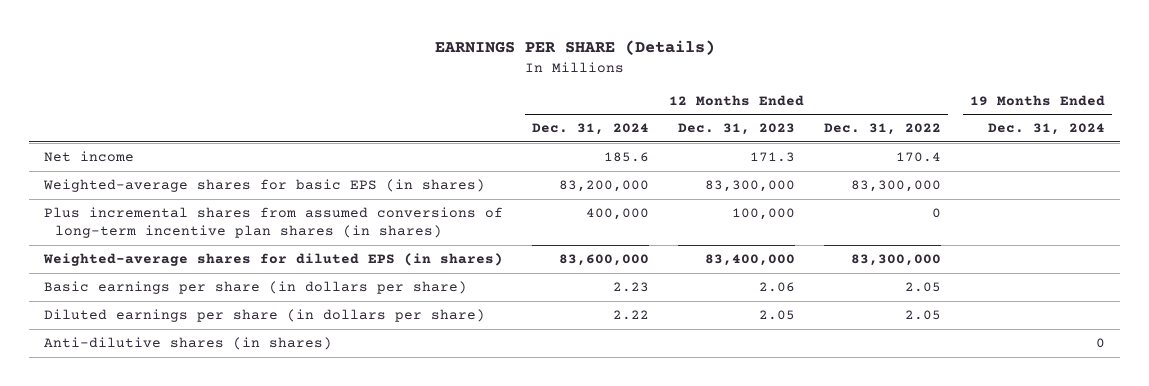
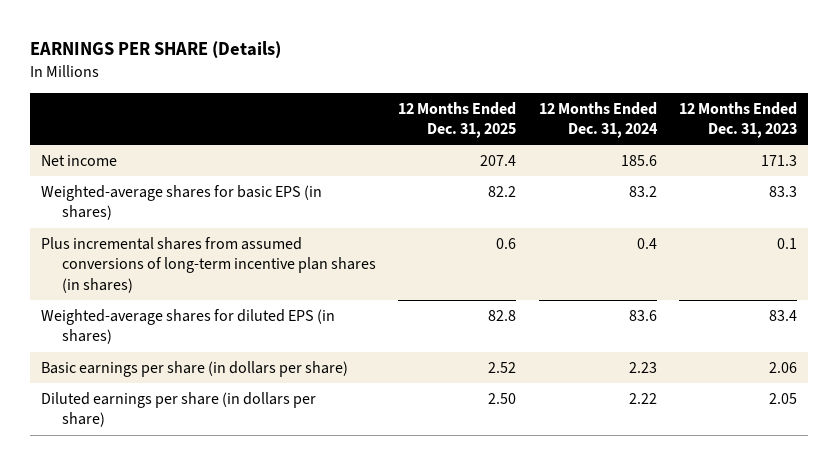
- | 12 Months Ended Dec. 31, 2024 | 12 Months Ended Dec. 31, 2023 | 12 Months Ended Dec. 31, 2022 | 19 Months Ended Dec. 31, 2024
+ | 12 Months Ended Dec. 31, 2025 | 12 Months Ended Dec. 31, 2024 | 12 Months Ended Dec. 31, 2023
- Weighted-average shares for basic EPS (in shares) | 83,200,000 | 83,300,000 | 83,300,000 |
- Plus incremental shares from assumed conversions of long-term incentive plan shares (in shares) | 400,000 | 100,000 | 0 |
- Weighted-average shares for diluted EPS (in shares) | 83,600,000 | 83,400,000 | 83,300,000 |
+ Weighted-average shares for basic EPS (in shares) | 82.2 | 83.2 | 83.3
+ Plus incremental shares from assumed conversions of long-term incentive plan shares (in shares) | 0.6 | 0.4 | 0.1
+ Weighted-average shares for diluted EPS (in shares) | 82.8 | 83.6 | 83.4
- Anti-dilutive shares (in shares) | | | | 0

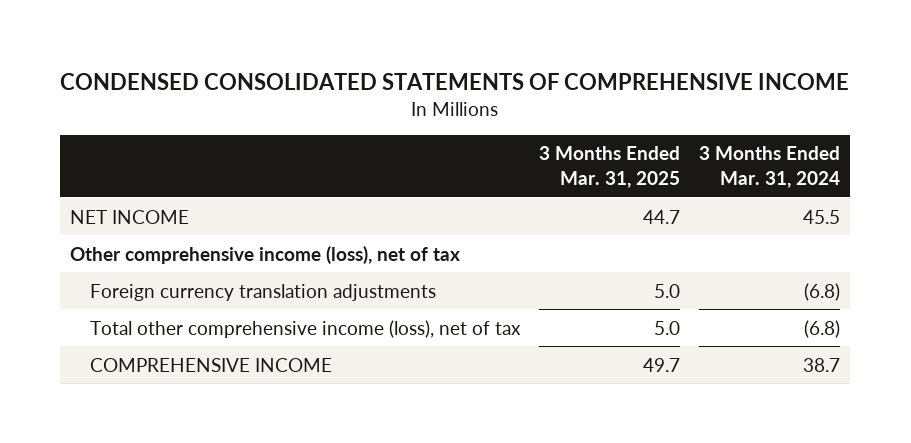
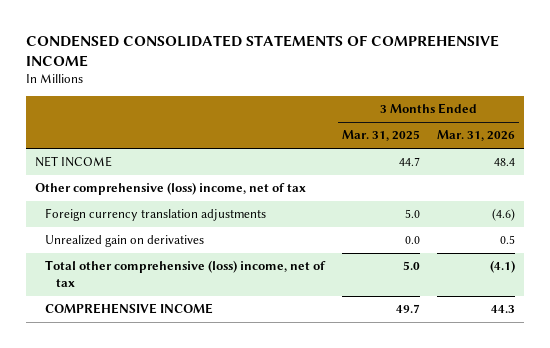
- | 3 Months Ended Mar. 31, 2025 | 3 Months Ended Mar. 31, 2024
+ | 3 Months Ended Mar. 31, 2025 | 3 Months Ended Mar. 31, 2026
- Other comprehensive income (loss), net of tax
+ Other comprehensive (loss) income, net of tax
- Total other comprehensive income (loss), net of tax | 5.0 | (6.8)
+ Unrealized gain on derivatives | 0.0 | 0.5
+ Total other comprehensive (loss) income, net of tax | 5.0 | (4.1)

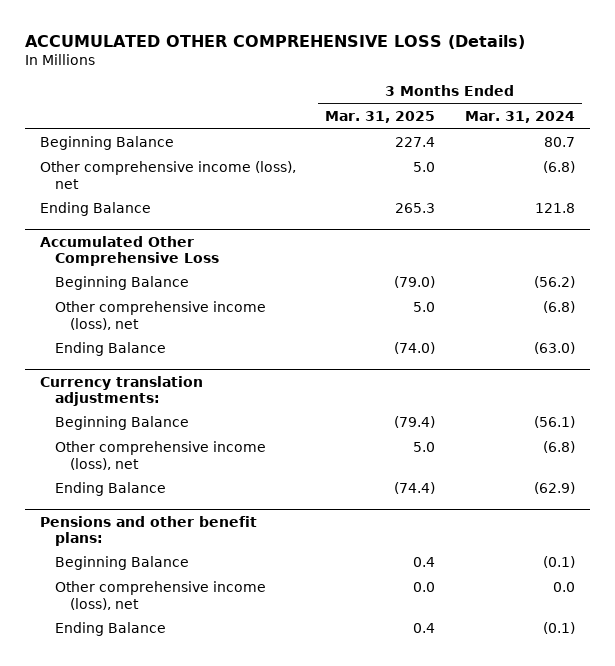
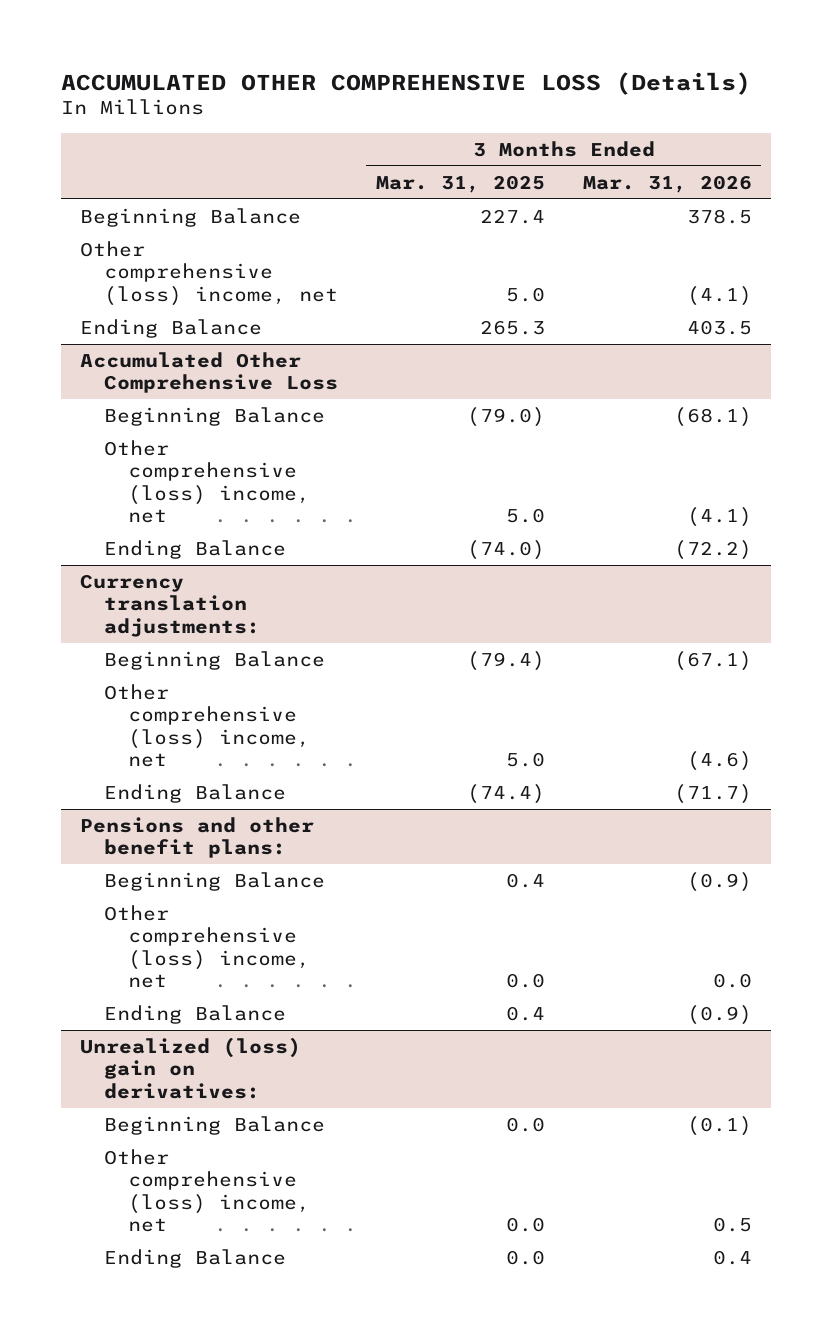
- | 3 Months Ended Mar. 31, 2025 | 3 Months Ended Mar. 31, 2024
+ | 3 Months Ended Mar. 31, 2025 | 3 Months Ended Mar. 31, 2026
- Other comprehensive income (loss), net | 5.0 | (6.8)
+ Other comprehensive (loss) income, net | 5.0 | (4.1)
@ Accumulated Other Comprehensive Loss
- Other comprehensive income (loss), net | 5.0 | (6.8)
+ Other comprehensive (loss) income, net | 5.0 | (4.1)
@ Currency translation adjustments:
- Other comprehensive income (loss), net | 5.0 | (6.8)
+ Other comprehensive (loss) income, net | 5.0 | (4.6)
@ Pensions and other benefit plans:
- Other comprehensive income (loss), net | 0.0 | 0.0
+ Other comprehensive (loss) income, net | 0.0 | 0.0
+ Unrealized (loss) gain on derivatives:
+ Beginning Balance | 0.0 | (0.1)
+ Other comprehensive (loss) income, net | 0.0 | 0.5
+ Ending Balance | 0.0 | 0.4

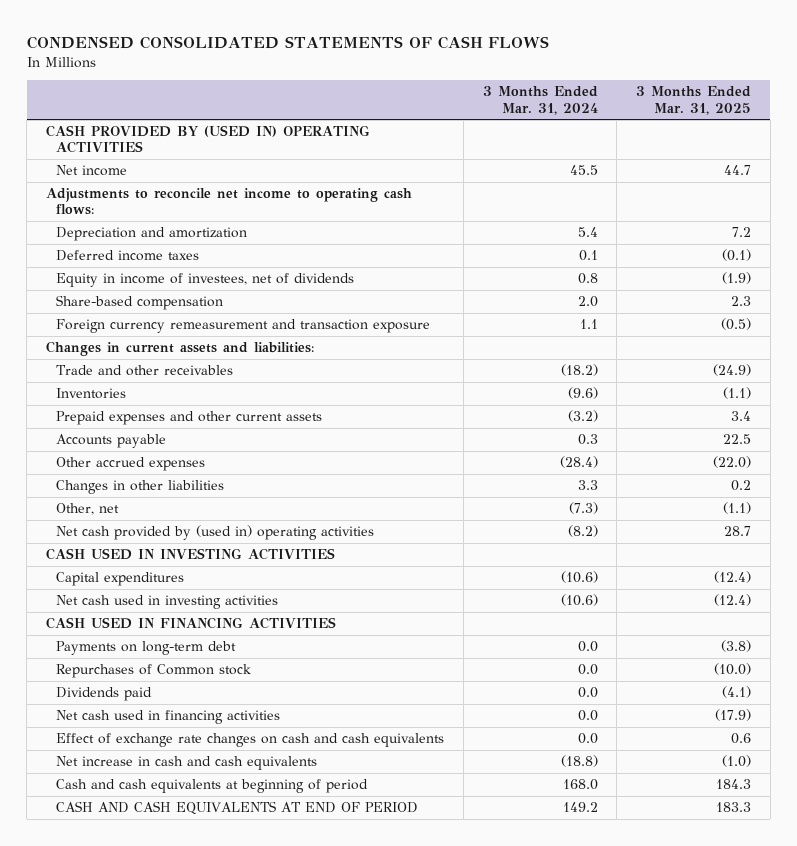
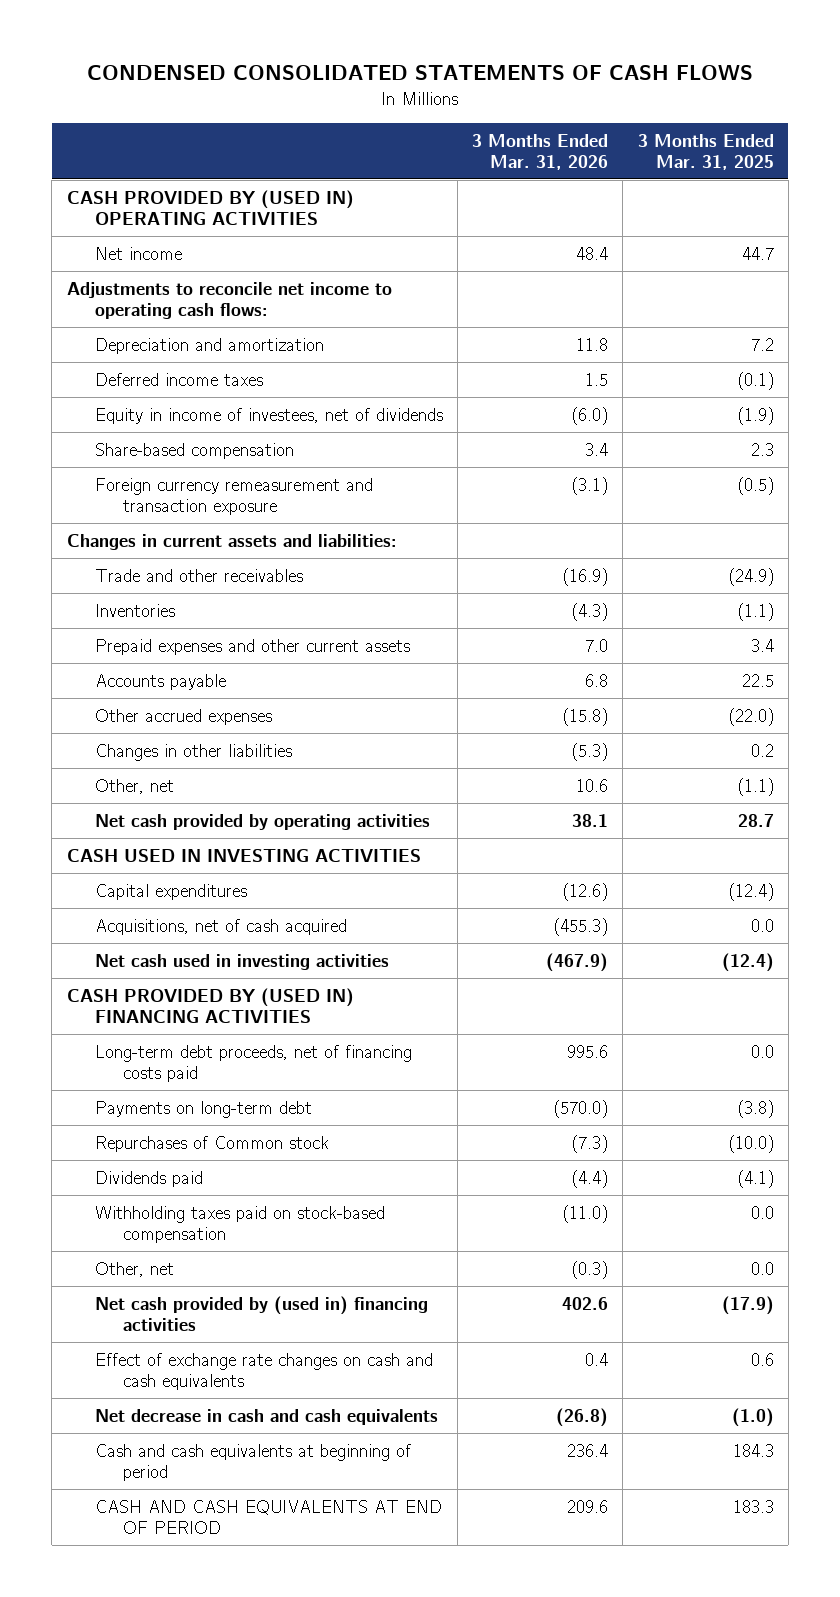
- | 3 Months Ended Mar. 31, 2024 | 3 Months Ended Mar. 31, 2025
+ | 3 Months Ended Mar. 31, 2026 | 3 Months Ended Mar. 31, 2025
- Net cash provided by (used in) operating activities | (8.2) | 28.7
+ Net cash provided by operating activities | 38.1 | 28.7
+ Acquisitions, net of cash acquired | (455.3) | 0.0
- CASH USED IN FINANCING ACTIVITIES
+ CASH PROVIDED BY (USED IN) FINANCING ACTIVITIES
+ Long-term debt proceeds, net of financing costs paid | 995.6 | 0.0
- Net cash used in financing activities | 0.0 | (17.9)
+ Withholding taxes paid on stock-based compensation | (11.0) | 0.0
+ Other, net | (0.3) | 0.0
+ Net cash provided by (used in) financing activities | 402.6 | (17.9)
- Net increase in cash and cash equivalents | (18.8) | (1.0)
+ Net decrease in cash and cash equivalents | (26.8) | (1.0)

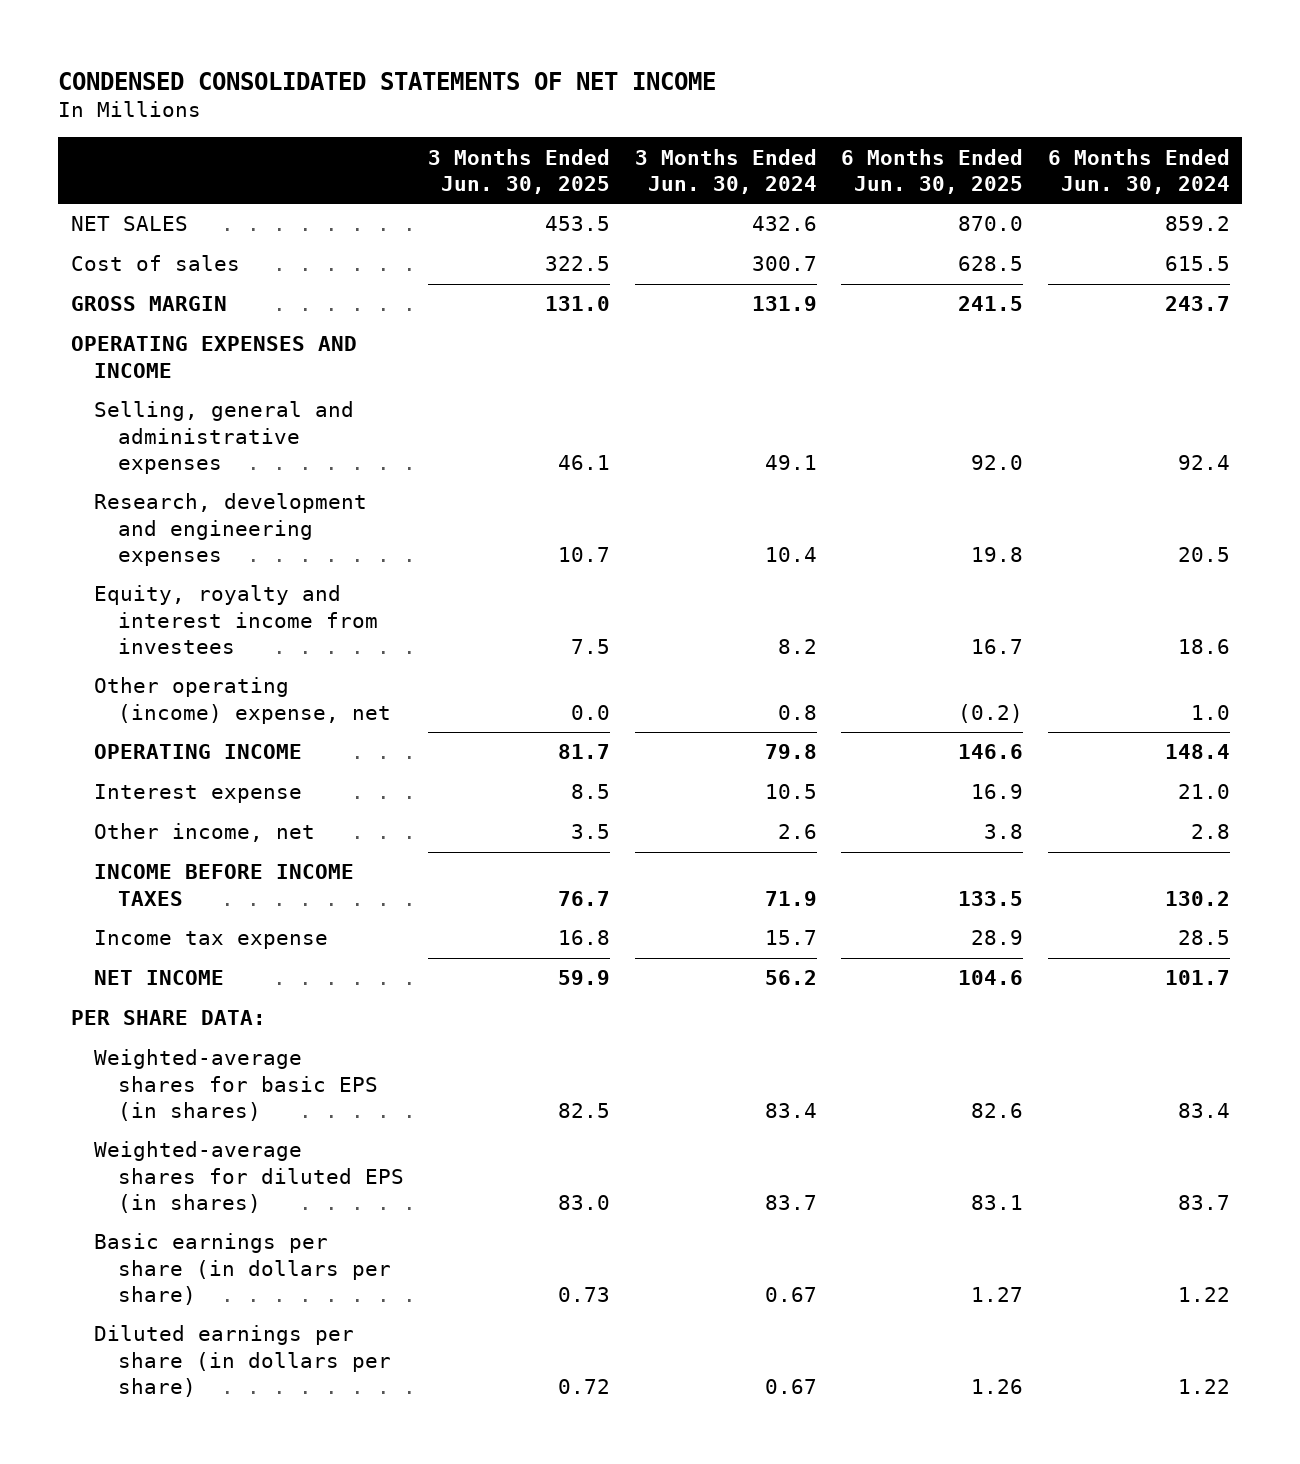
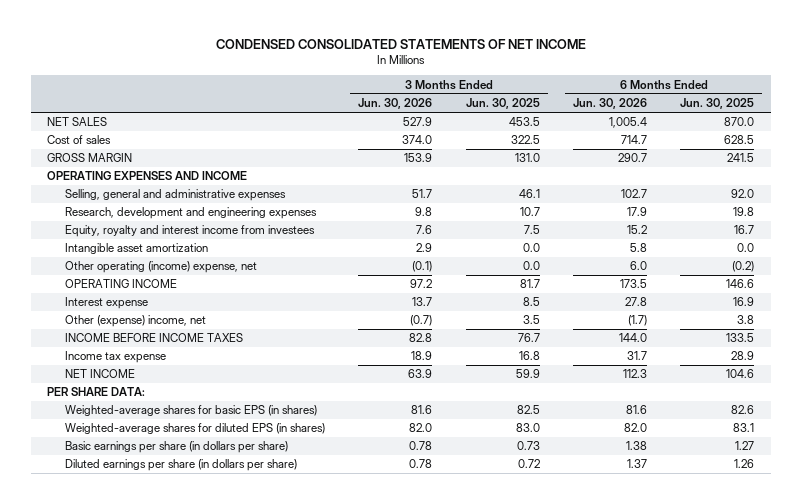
- | 3 Months Ended Jun. 30, 2025 | 3 Months Ended Jun. 30, 2024 | 6 Months Ended Jun. 30, 2025 | 6 Months Ended Jun. 30, 2024
+ | 3 Months Ended Jun. 30, 2026 | 3 Months Ended Jun. 30, 2025 | 6 Months Ended Jun. 30, 2026 | 6 Months Ended Jun. 30, 2025
+ Intangible asset amortization | 2.9 | 0.0 | 5.8 | 0.0
- Other income, net | 3.5 | 2.6 | 3.8 | 2.8
+ Other (expense) income, net | (0.7) | 3.5 | (1.7) | 3.8

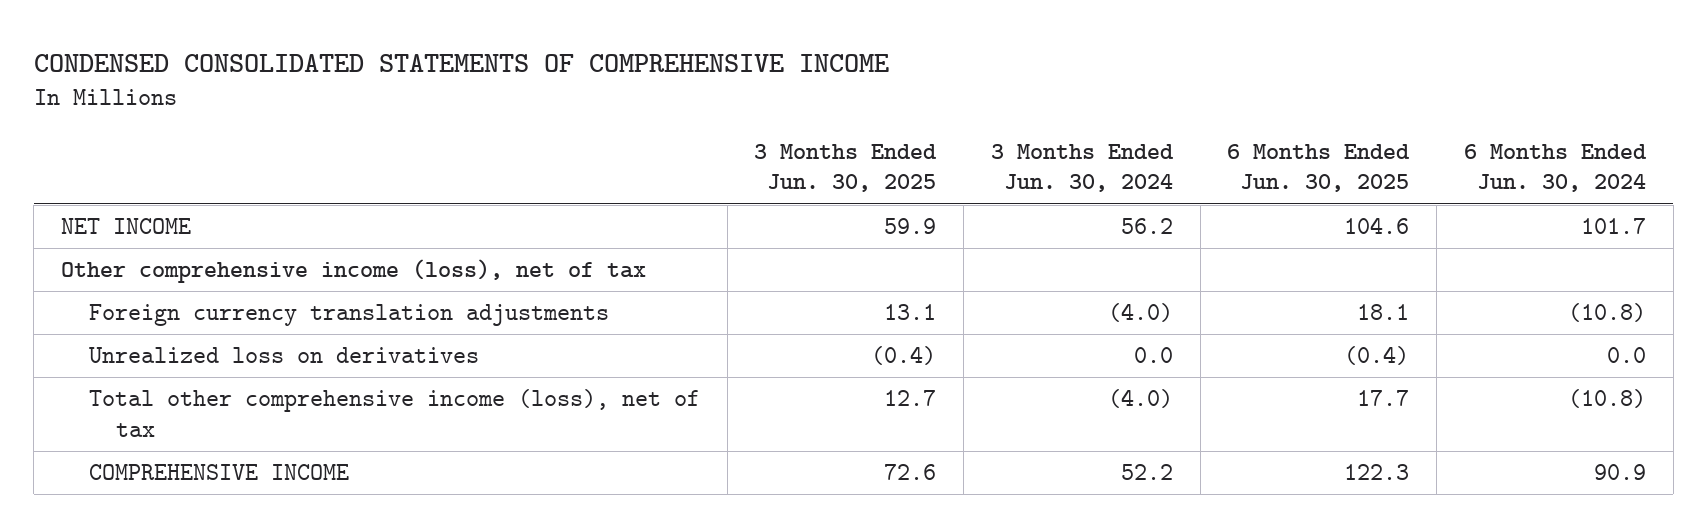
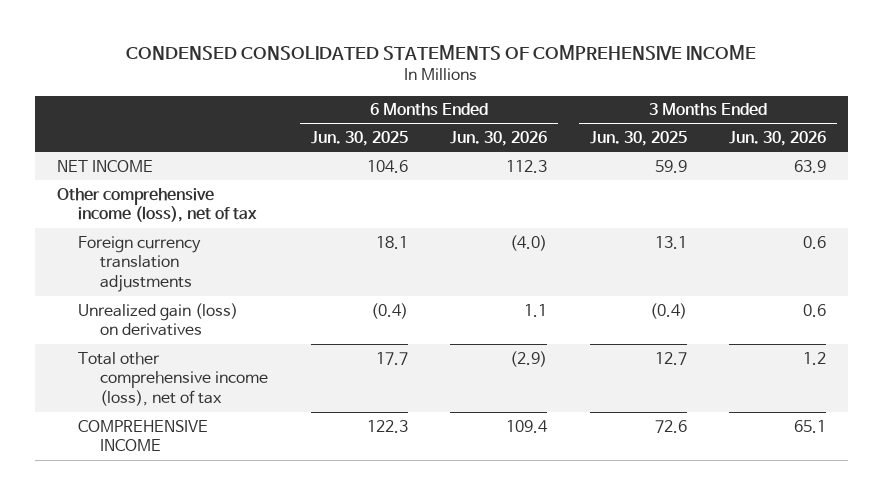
- | 3 Months Ended Jun. 30, 2025 | 3 Months Ended Jun. 30, 2024 | 6 Months Ended Jun. 30, 2025 | 6 Months Ended Jun. 30, 2024
+ | 6 Months Ended Jun. 30, 2025 | 6 Months Ended Jun. 30, 2026 | 3 Months Ended Jun. 30, 2025 | 3 Months Ended Jun. 30, 2026
- Unrealized loss on derivatives | (0.4) | 0.0 | (0.4) | 0.0
+ Unrealized gain (loss) on derivatives | (0.4) | 1.1 | (0.4) | 0.6

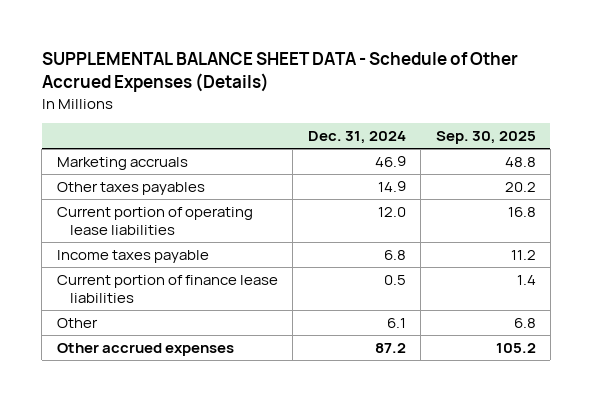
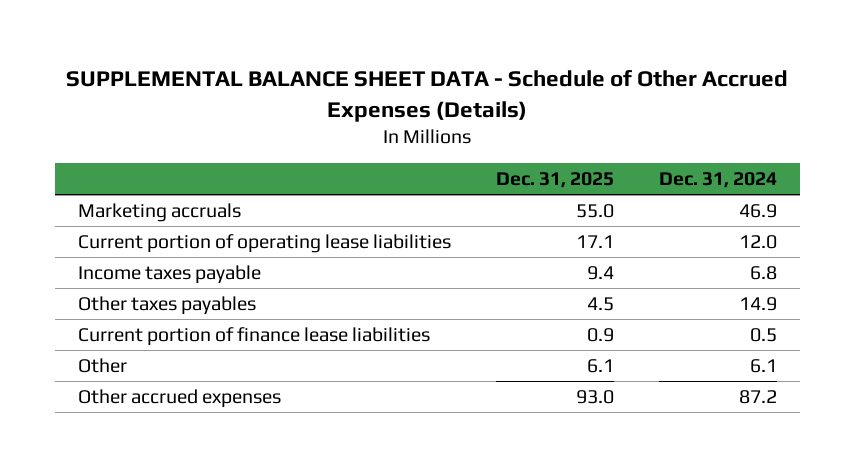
- | Dec. 31, 2024 | Sep. 30, 2025
+ | Dec. 31, 2025 | Dec. 31, 2024
moved down: Other taxes payables | 4.5 | 14.9

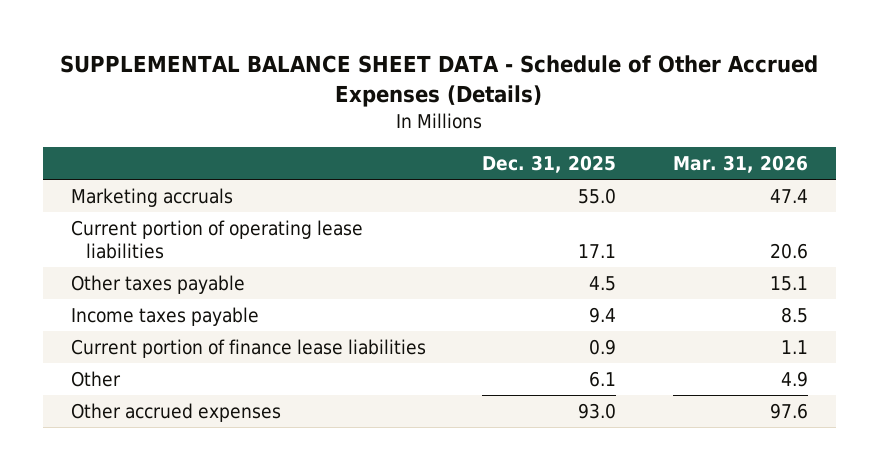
- | Dec. 31, 2025 | Dec. 31, 2024
+ | Dec. 31, 2025 | Mar. 31, 2026
+ Other taxes payable | 4.5 | 15.1
- Other taxes payables | 4.5 | 14.9

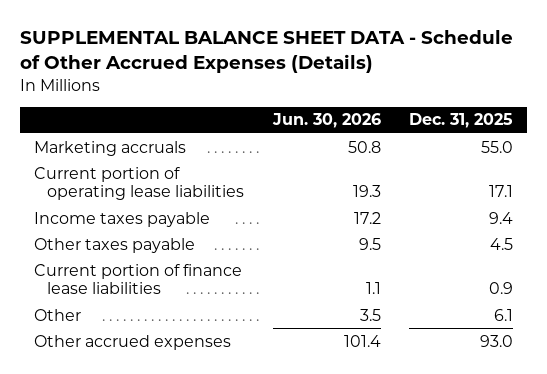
- | Dec. 31, 2025 | Mar. 31, 2026
+ | Jun. 30, 2026 | Dec. 31, 2025
moved down: Other taxes payable | 9.5 | 4.5

